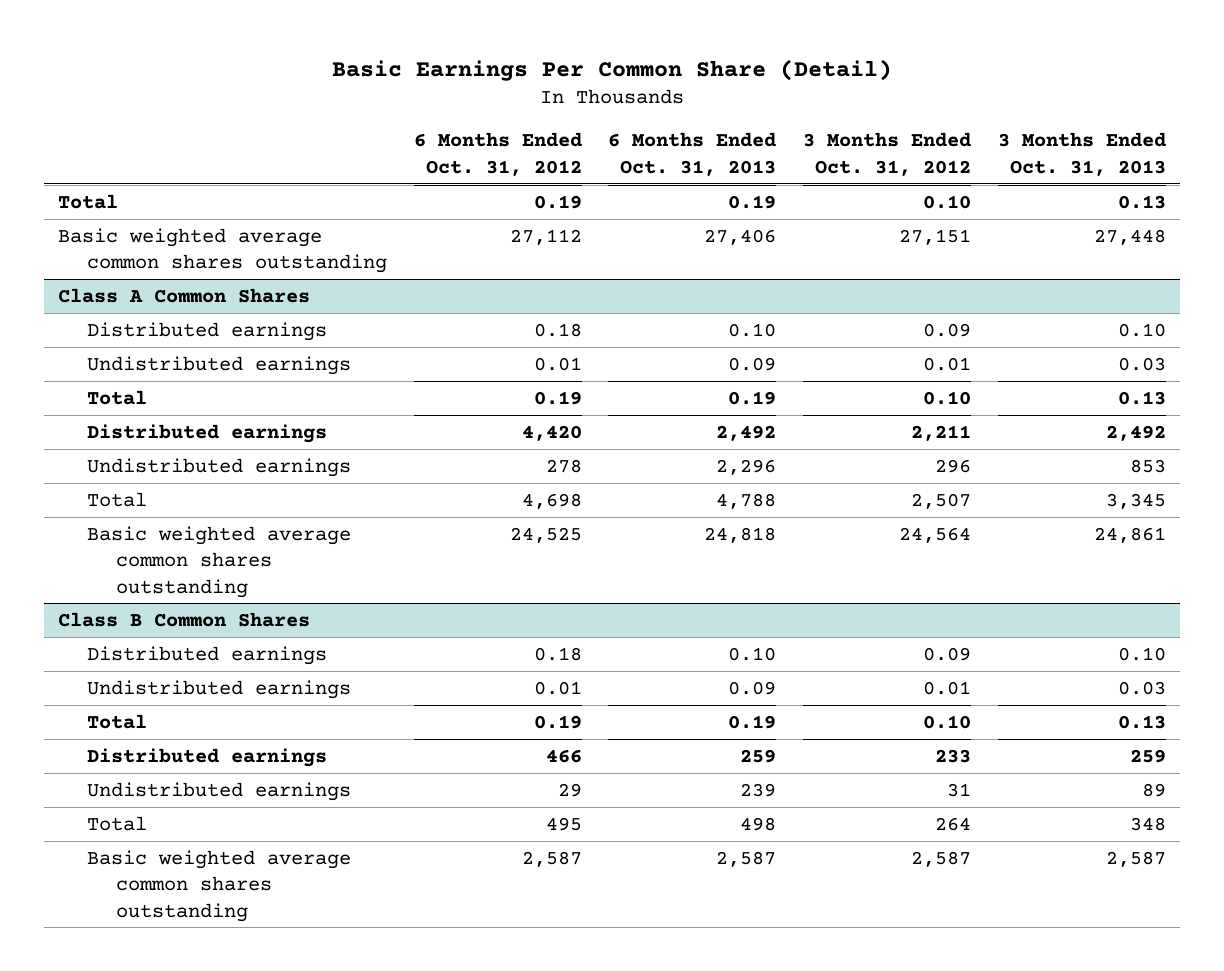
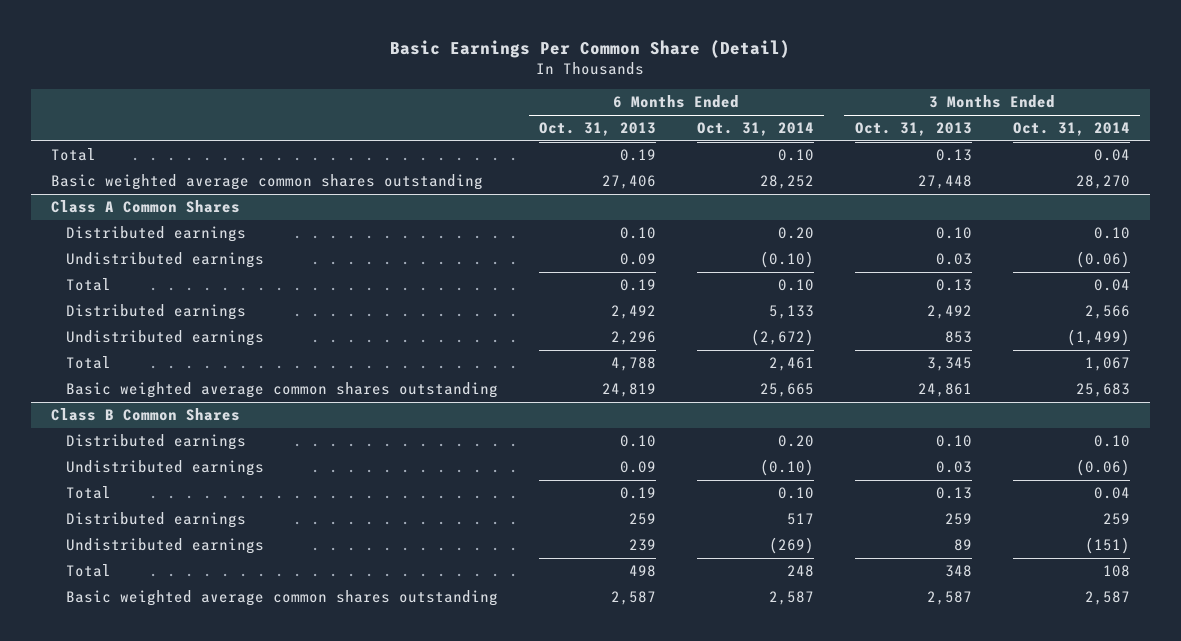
- | 6 Months Ended Oct. 31, 2012 | 6 Months Ended Oct. 31, 2013 | 3 Months Ended Oct. 31, 2012 | 3 Months Ended Oct. 31, 2013
+ | 6 Months Ended Oct. 31, 2013 | 6 Months Ended Oct. 31, 2014 | 3 Months Ended Oct. 31, 2013 | 3 Months Ended Oct. 31, 2014
@ Class A Common Shares
- Basic weighted average common shares outstanding | 24,525 | 24,818 | 24,564 | 24,861
+ Basic weighted average common shares outstanding | 24,819 | 25,665 | 24,861 | 25,683

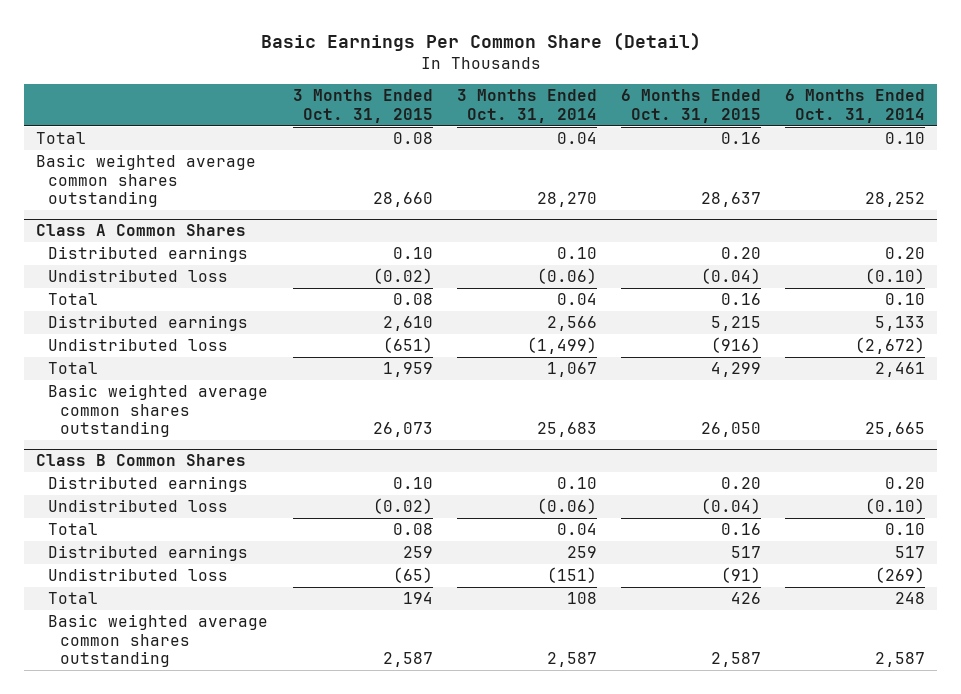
- | 6 Months Ended Oct. 31, 2013 | 6 Months Ended Oct. 31, 2014 | 3 Months Ended Oct. 31, 2013 | 3 Months Ended Oct. 31, 2014
+ | 3 Months Ended Oct. 31, 2015 | 3 Months Ended Oct. 31, 2014 | 6 Months Ended Oct. 31, 2015 | 6 Months Ended Oct. 31, 2014
@ Class A Common Shares
- Undistributed earnings | 0.09 | (0.10) | 0.03 | (0.06)
+ Undistributed loss | (0.02) | (0.06) | (0.04) | (0.10)
- Undistributed earnings | 2,296 | (2,672) | 853 | (1,499)
+ Undistributed loss | (651) | (1,499) | (916) | (2,672)
@ Class B Common Shares
- Undistributed earnings | 0.09 | (0.10) | 0.03 | (0.06)
+ Undistributed loss | (0.02) | (0.06) | (0.04) | (0.10)
- Undistributed earnings | 239 | (269) | 89 | (151)
+ Undistributed loss | (65) | (151) | (91) | (269)

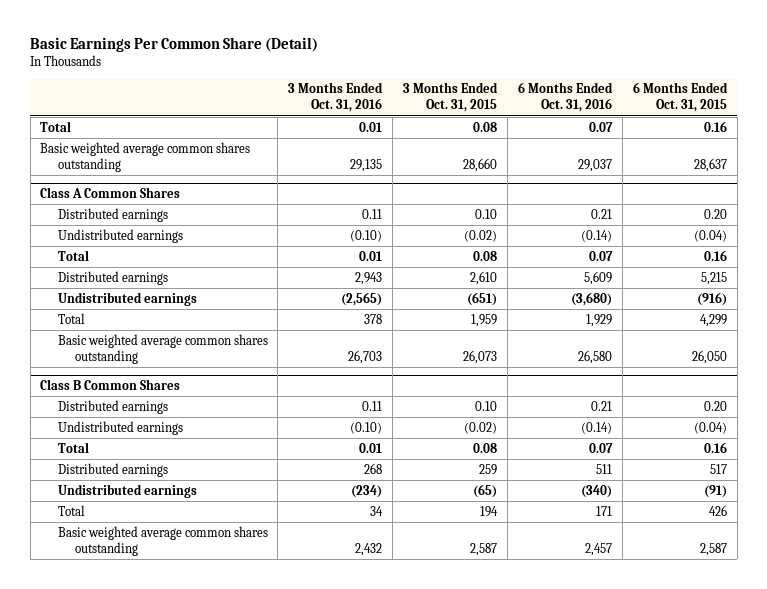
- | 3 Months Ended Oct. 31, 2015 | 3 Months Ended Oct. 31, 2014 | 6 Months Ended Oct. 31, 2015 | 6 Months Ended Oct. 31, 2014
+ | 3 Months Ended Oct. 31, 2016 | 3 Months Ended Oct. 31, 2015 | 6 Months Ended Oct. 31, 2016 | 6 Months Ended Oct. 31, 2015
@ Class A Common Shares
- Undistributed loss | (0.02) | (0.06) | (0.04) | (0.10)
+ Undistributed earnings | (0.10) | (0.02) | (0.14) | (0.04)
- Undistributed loss | (651) | (1,499) | (916) | (2,672)
+ Undistributed earnings | (2,565) | (651) | (3,680) | (916)
@ Class B Common Shares
- Undistributed loss | (0.02) | (0.06) | (0.04) | (0.10)
+ Undistributed earnings | (0.10) | (0.02) | (0.14) | (0.04)
- Undistributed loss | (65) | (151) | (91) | (269)
+ Undistributed earnings | (234) | (65) | (340) | (91)

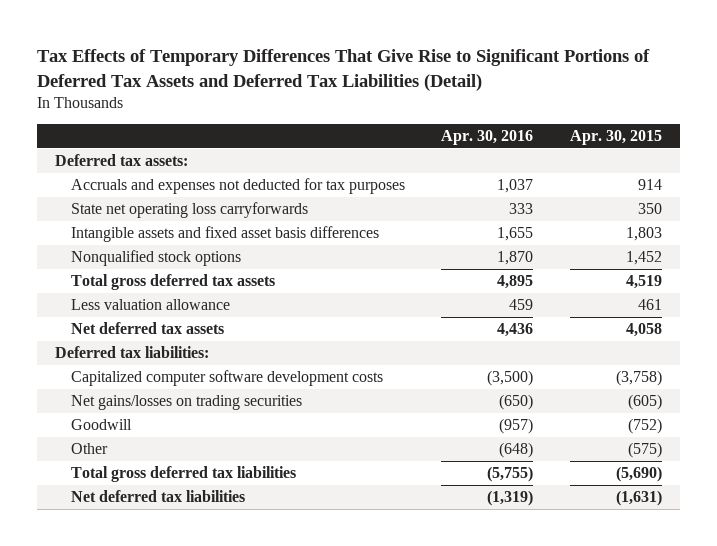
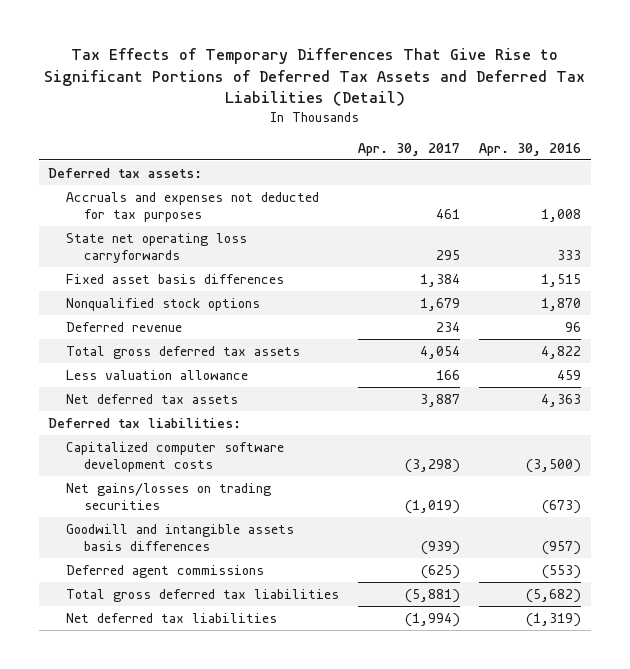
- | Apr. 30, 2016 | Apr. 30, 2015
+ | Apr. 30, 2017 | Apr. 30, 2016
- Accruals and expenses not deducted for tax purposes | 1,037 | 914
+ Accruals and expenses not deducted for tax purposes | 461 | 1,008
- Intangible assets and fixed asset basis differences | 1,655 | 1,803
+ Fixed asset basis differences | 1,384 | 1,515
- Total gross deferred tax assets | 4,895 | 4,519
+ Deferred revenue | 234 | 96
+ Total gross deferred tax assets | 4,054 | 4,822
- Net deferred tax assets | 4,436 | 4,058
+ Net deferred tax assets | 3,887 | 4,363
- Net gains/losses on trading securities | (650) | (605)
- Goodwill | (957) | (752)
- Other | (648) | (575)
- Total gross deferred tax liabilities | (5,755) | (5,690)
+ Net gains/losses on trading securities | (1,019) | (673)
+ Goodwill and intangible assets basis differences | (939) | (957)
+ Deferred agent commissions | (625) | (553)
+ Total gross deferred tax liabilities | (5,881) | (5,682)

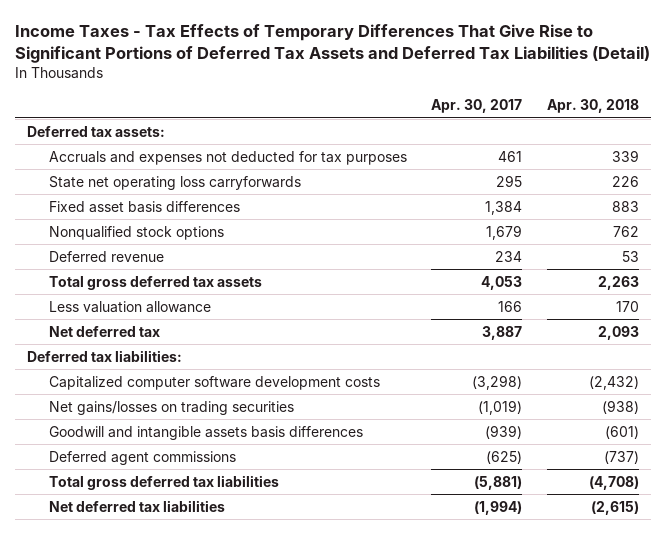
- Tax Effects of Temporary Differences That Give Rise to Significant Portions of Deferred Tax Assets and Deferred Tax Liabilities (Detail)
+ Income Taxes - Tax Effects of Temporary Differences That Give Rise to Significant Portions of Deferred Tax Assets and Deferred Tax Liabilities (Detail)
- | Apr. 30, 2017 | Apr. 30, 2016
+ | Apr. 30, 2017 | Apr. 30, 2018
- Total gross deferred tax assets | 4,054 | 4,822
+ Total gross deferred tax assets | 4,053 | 2,263
- Net deferred tax assets | 3,887 | 4,363
+ Net deferred tax | 3,887 | 2,093

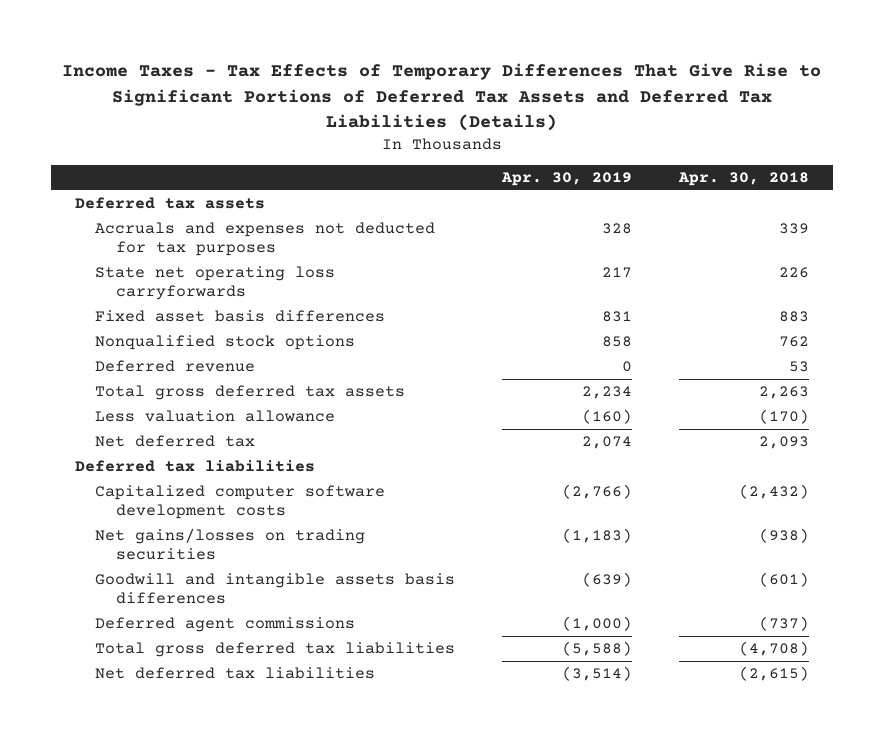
- Income Taxes - Tax Effects of Temporary Differences That Give Rise to Significant Portions of Deferred Tax Assets and Deferred Tax Liabilities (Detail)
+ Income Taxes - Tax Effects of Temporary Differences That Give Rise to Significant Portions of Deferred Tax Assets and Deferred Tax Liabilities (Details)
- | Apr. 30, 2017 | Apr. 30, 2018
+ | Apr. 30, 2019 | Apr. 30, 2018
- Deferred tax assets:
+ Deferred tax assets
- Less valuation allowance | 166 | 170
+ Less valuation allowance | (160) | (170)
- Deferred tax liabilities:
+ Deferred tax liabilities

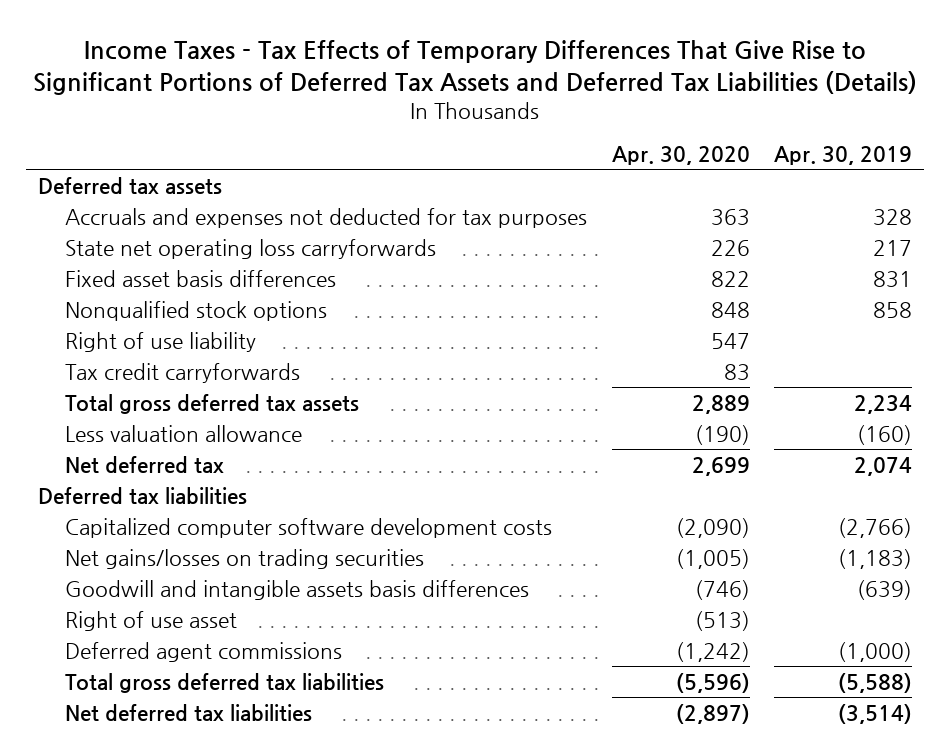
- | Apr. 30, 2019 | Apr. 30, 2018
+ | Apr. 30, 2020 | Apr. 30, 2019
- Deferred revenue | 0 | 53
+ Right of use liability | 547 |
+ Tax credit carryforwards | 83 |
+ Right of use asset | (513) |

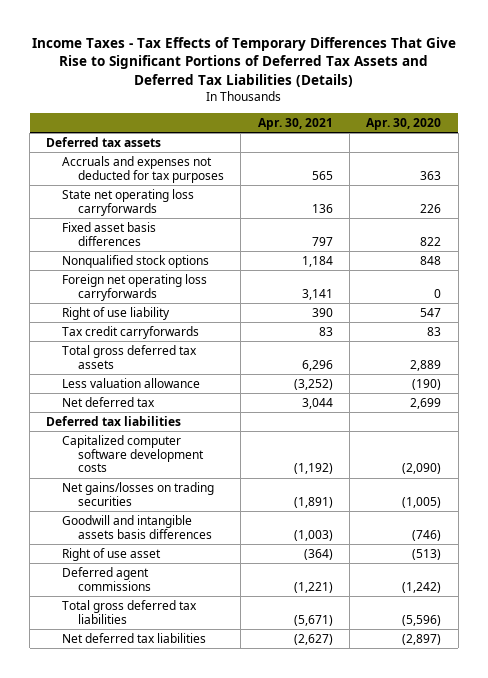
- | Apr. 30, 2020 | Apr. 30, 2019
+ | Apr. 30, 2021 | Apr. 30, 2020
+ Foreign net operating loss carryforwards | 3,141 | 0

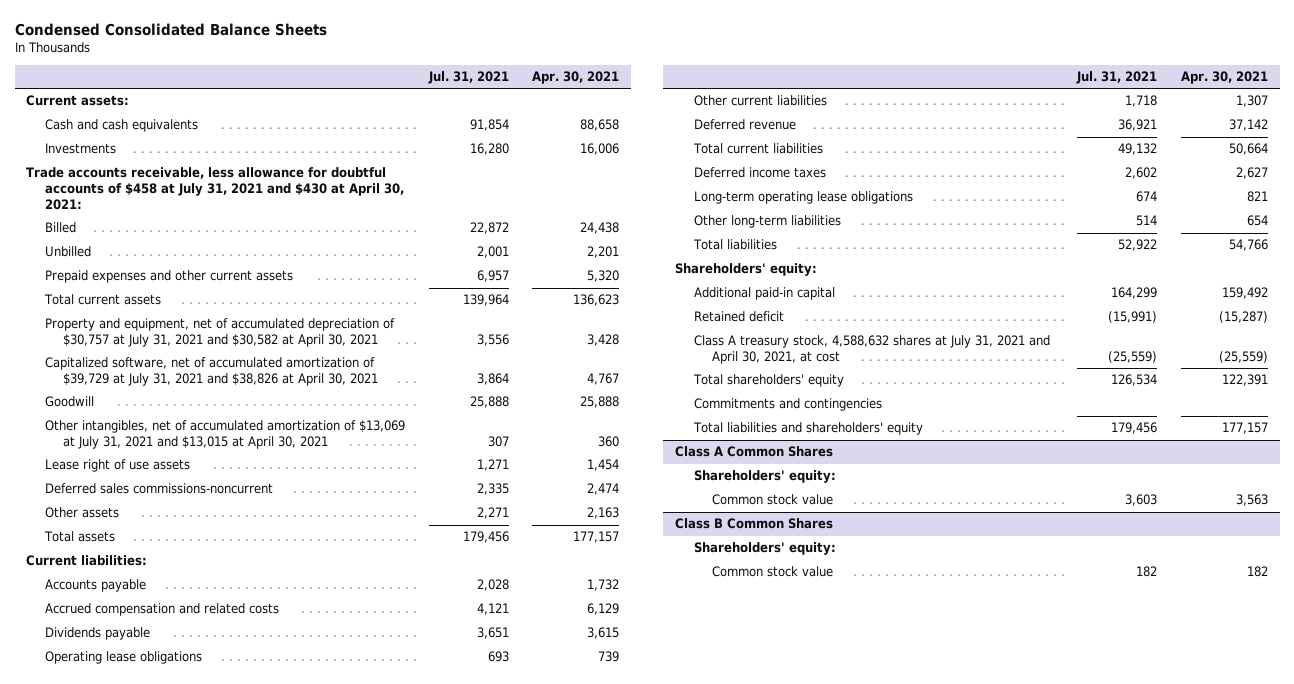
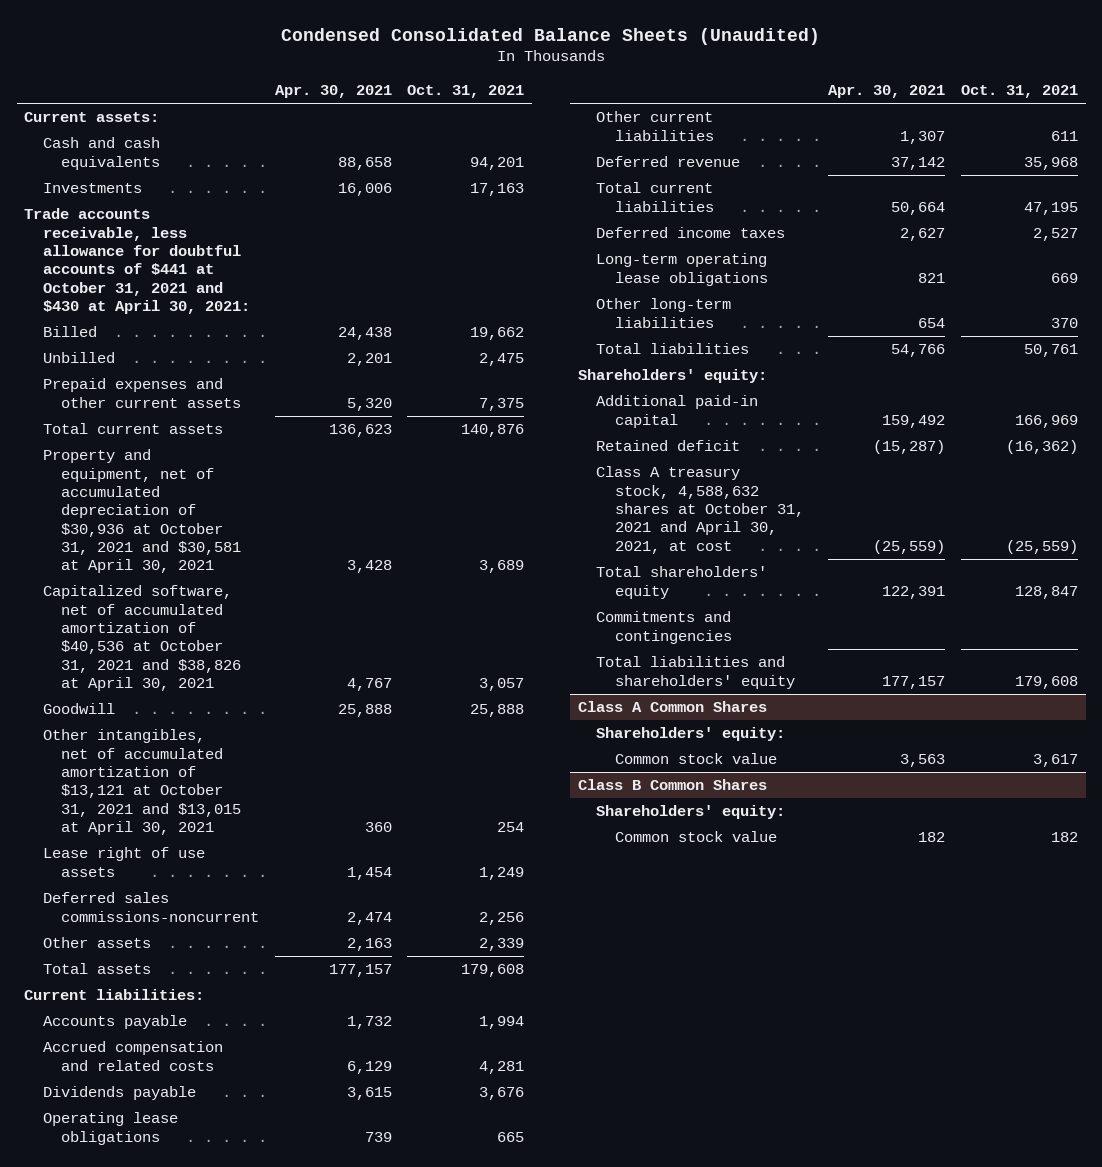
- Condensed Consolidated Balance Sheets
+ Condensed Consolidated Balance Sheets (Unaudited)
- | Jul. 31, 2021 | Apr. 30, 2021
+ | Apr. 30, 2021 | Oct. 31, 2021
- Trade accounts receivable, less allowance for doubtful accounts of $458 at July 31, 2021 and $430 at April 30, 2021:
+ Trade accounts receivable, less allowance for doubtful accounts of $441 at October 31, 2021 and $430 at April 30, 2021:
- Property and equipment, net of accumulated depreciation of $30,757 at July 31, 2021 and $30,582 at April 30, 2021 | 3,556 | 3,428
- Capitalized software, net of accumulated amortization of $39,729 at July 31, 2021 and $38,826 at April 30, 2021 | 3,864 | 4,767
+ Property and equipment, net of accumulated depreciation of $30,936 at October 31, 2021 and $30,581 at April 30, 2021 | 3,428 | 3,689
+ Capitalized software, net of accumulated amortization of $40,536 at October 31, 2021 and $38,826 at April 30, 2021 | 4,767 | 3,057
- Other intangibles, net of accumulated amortization of $13,069 at July 31, 2021 and $13,015 at April 30, 2021 | 307 | 360
+ Other intangibles, net of accumulated amortization of $13,121 at October 31, 2021 and $13,015 at April 30, 2021 | 360 | 254
- Class A treasury stock, 4,588,632 shares at July 31, 2021 and April 30, 2021, at cost | (25,559) | (25,559)
+ Class A treasury stock, 4,588,632 shares at October 31, 2021 and April 30, 2021, at cost | (25,559) | (25,559)

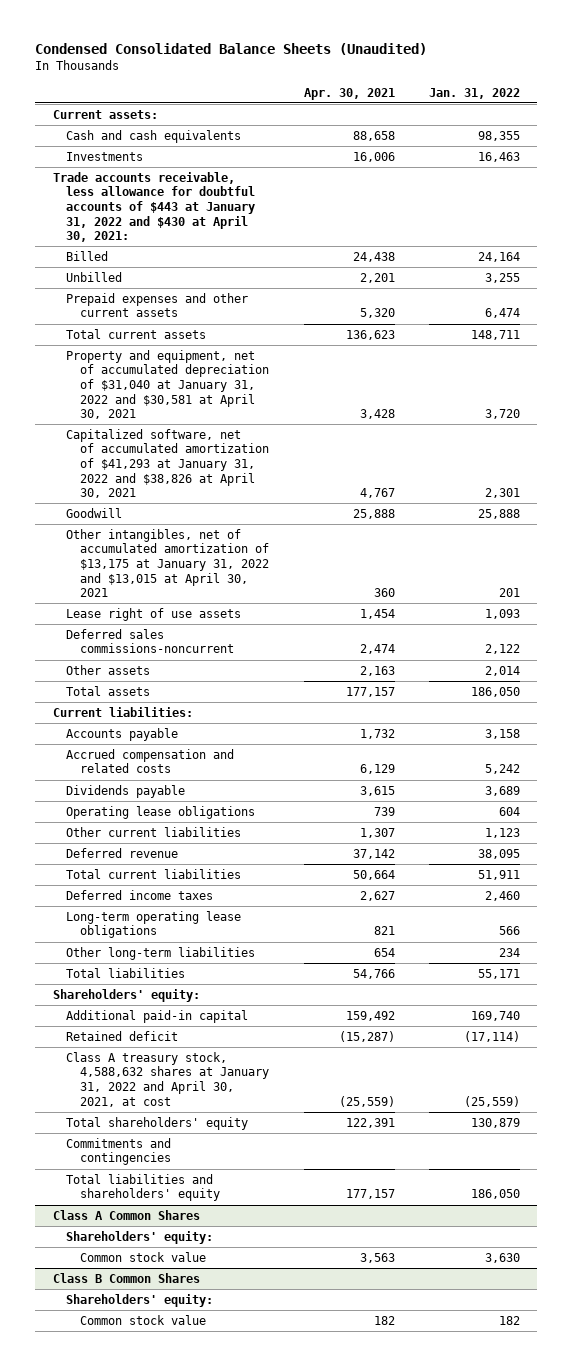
- | Apr. 30, 2021 | Oct. 31, 2021
+ | Apr. 30, 2021 | Jan. 31, 2022
- Trade accounts receivable, less allowance for doubtful accounts of $441 at October 31, 2021 and $430 at April 30, 2021:
+ Trade accounts receivable, less allowance for doubtful accounts of $443 at January 31, 2022 and $430 at April 30, 2021:
- Property and equipment, net of accumulated depreciation of $30,936 at October 31, 2021 and $30,581 at April 30, 2021 | 3,428 | 3,689
- Capitalized software, net of accumulated amortization of $40,536 at October 31, 2021 and $38,826 at April 30, 2021 | 4,767 | 3,057
+ Property and equipment, net of accumulated depreciation of $31,040 at January 31, 2022 and $30,581 at April 30, 2021 | 3,428 | 3,720
+ Capitalized software, net of accumulated amortization of $41,293 at January 31, 2022 and $38,826 at April 30, 2021 | 4,767 | 2,301
- Other intangibles, net of accumulated amortization of $13,121 at October 31, 2021 and $13,015 at April 30, 2021 | 360 | 254
+ Other intangibles, net of accumulated amortization of $13,175 at January 31, 2022 and $13,015 at April 30, 2021 | 360 | 201
- Class A treasury stock, 4,588,632 shares at October 31, 2021 and April 30, 2021, at cost | (25,559) | (25,559)
+ Class A treasury stock, 4,588,632 shares at January 31, 2022 and April 30, 2021, at cost | (25,559) | (25,559)

